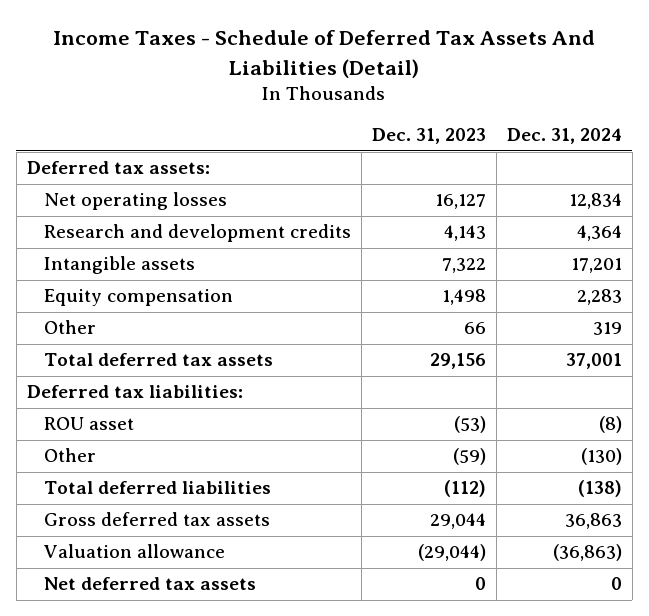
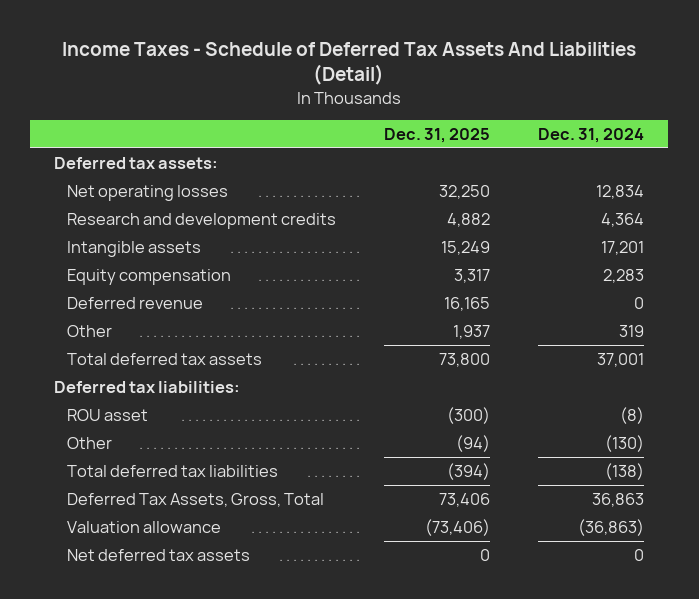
- | Dec. 31, 2023 | Dec. 31, 2024
+ | Dec. 31, 2025 | Dec. 31, 2024
+ Deferred revenue | 16,165 | 0
- Total deferred liabilities | (112) | (138)
- Gross deferred tax assets | 29,044 | 36,863
+ Total deferred tax liabilities | (394) | (138)
+ Deferred Tax Assets, Gross, Total | 73,406 | 36,863

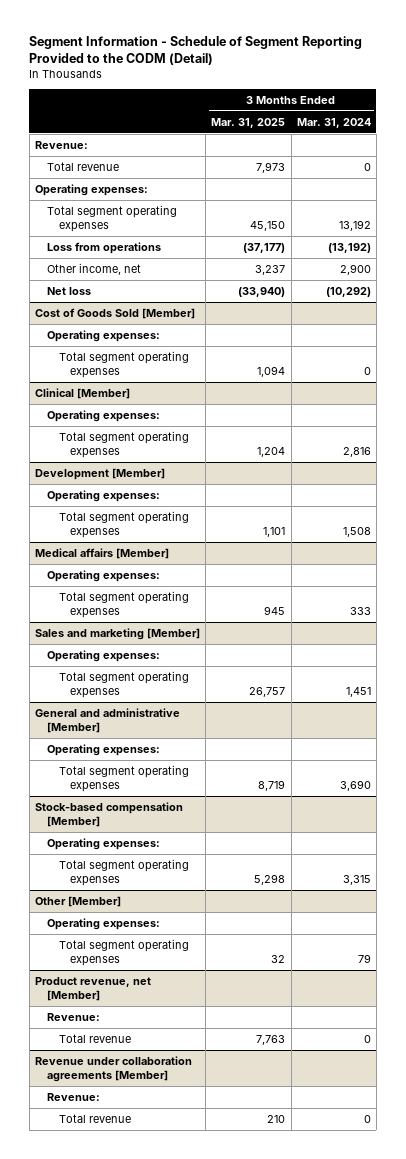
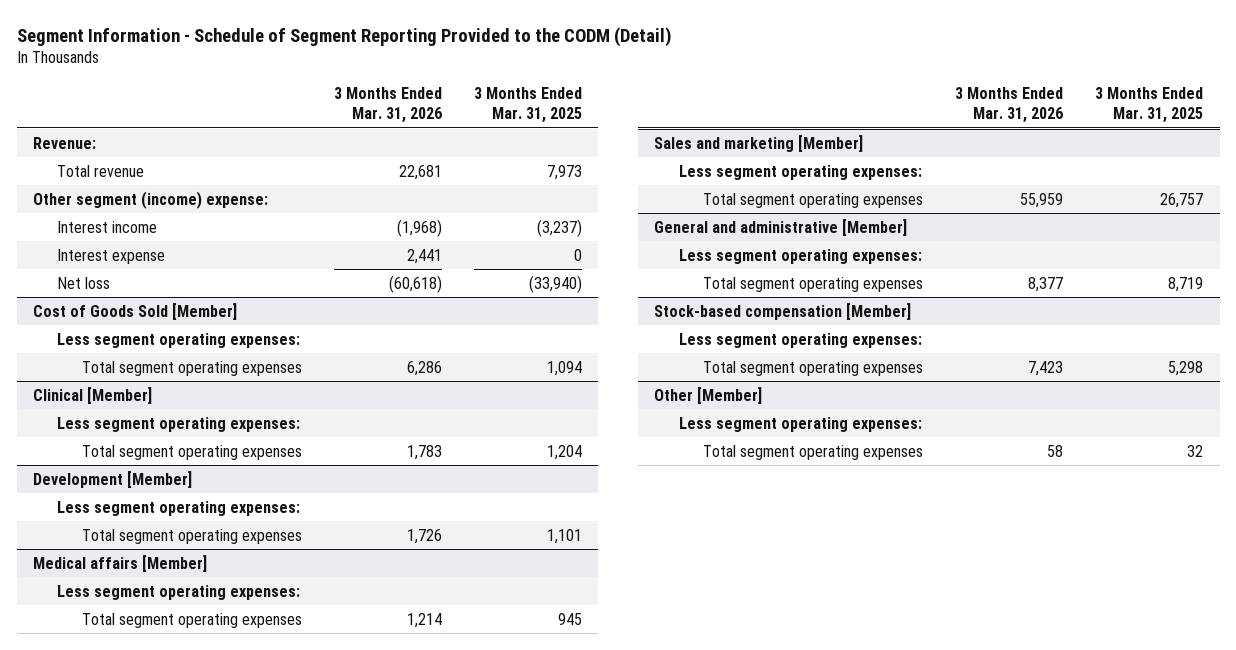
- | 3 Months Ended Mar. 31, 2025 | 3 Months Ended Mar. 31, 2024
+ | 3 Months Ended Mar. 31, 2026 | 3 Months Ended Mar. 31, 2025
- Operating expenses:
- Total segment operating expenses | 45,150 | 13,192
- Loss from operations | (37,177) | (13,192)
- Other income, net | 3,237 | 2,900
+ Other segment (income) expense:
+ Interest income | (1,968) | (3,237)
+ Interest expense | 2,441 | 0
@ Cost of Goods Sold [Member]
- Operating expenses:
+ Less segment operating expenses:
@ Clinical [Member]
- Operating expenses:
+ Less segment operating expenses:
@ Development [Member]
- Operating expenses:
+ Less segment operating expenses:
@ Medical affairs [Member]
- Operating expenses:
+ Less segment operating expenses:
@ Sales and marketing [Member]
- Operating expenses:
+ Less segment operating expenses:
@ General and administrative [Member]
- Operating expenses:
+ Less segment operating expenses:
@ Stock-based compensation [Member]
- Operating expenses:
+ Less segment operating expenses:
@ Other [Member]
- Operating expenses:
+ Less segment operating expenses:
- Product revenue, net [Member]
- Revenue:
- Total revenue | 7,763 | 0
- Revenue under collaboration agreements [Member]
- Revenue:
- Total revenue | 210 | 0

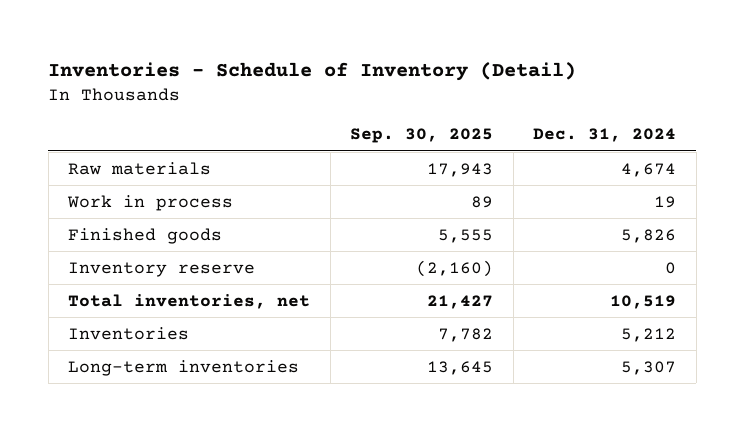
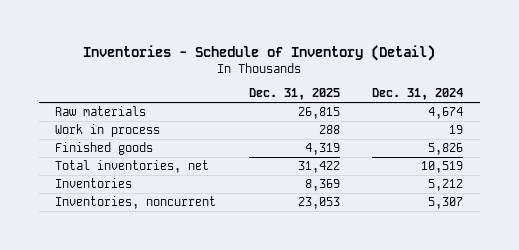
- | Sep. 30, 2025 | Dec. 31, 2024
+ | Dec. 31, 2025 | Dec. 31, 2024
- Inventory reserve | (2,160) | 0
- Long-term inventories | 13,645 | 5,307
+ Inventories, noncurrent | 23,053 | 5,307

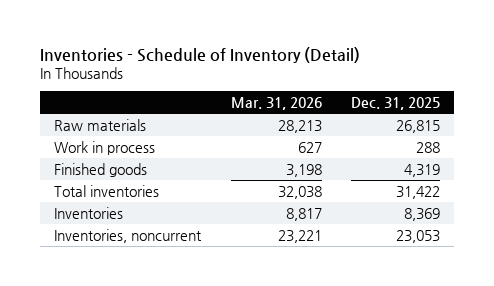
- | Dec. 31, 2025 | Dec. 31, 2024
+ | Mar. 31, 2026 | Dec. 31, 2025
- Total inventories, net | 31,422 | 10,519
+ Total inventories | 32,038 | 31,422

